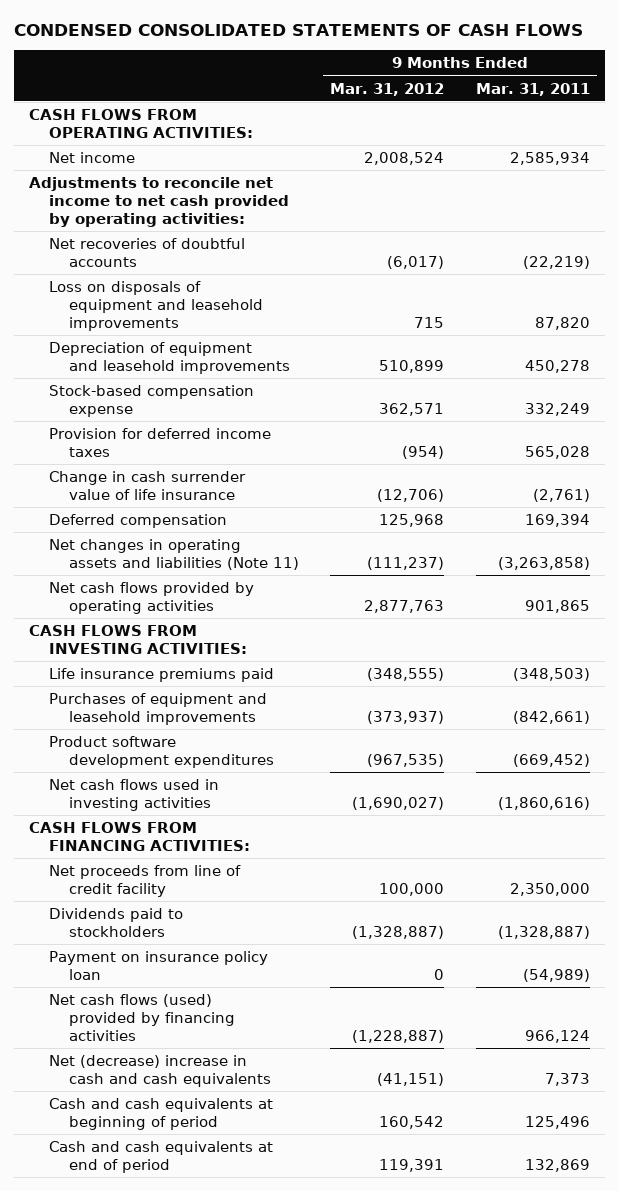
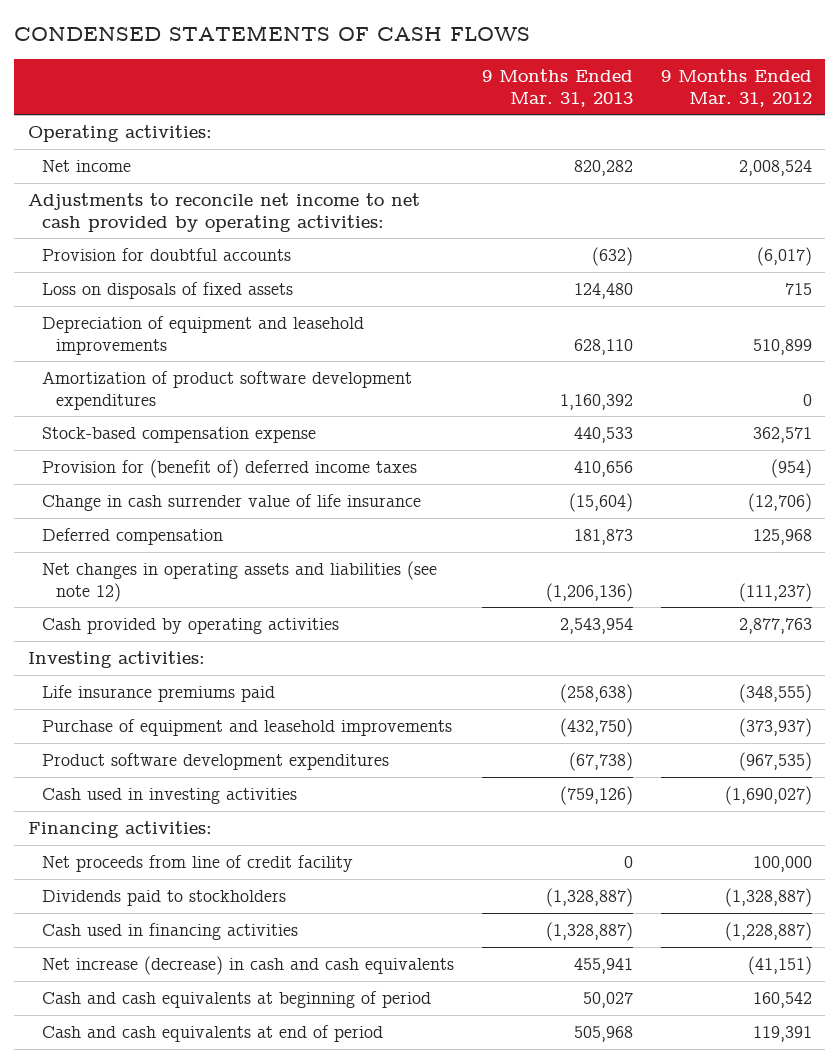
- CONDENSED CONSOLIDATED STATEMENTS OF CASH FLOWS
+ CONDENSED STATEMENTS OF CASH FLOWS
- | 9 Months Ended Mar. 31, 2012 | 9 Months Ended Mar. 31, 2011
+ | 9 Months Ended Mar. 31, 2013 | 9 Months Ended Mar. 31, 2012
- CASH FLOWS FROM OPERATING ACTIVITIES:
+ Operating activities:
- Net recoveries of doubtful accounts | (6,017) | (22,219)
- Loss on disposals of equipment and leasehold improvements | 715 | 87,820
+ Provision for doubtful accounts | (632) | (6,017)
+ Loss on disposals of fixed assets | 124,480 | 715
+ Amortization of product software development expenditures | 1,160,392 | 0
- Provision for deferred income taxes | (954) | 565,028
+ Provision for (benefit of) deferred income taxes | 410,656 | (954)
- Net changes in operating assets and liabilities (Note 11) | (111,237) | (3,263,858)
- Net cash flows provided by operating activities | 2,877,763 | 901,865
- CASH FLOWS FROM INVESTING ACTIVITIES:
+ Net changes in operating assets and liabilities (see note 12) | (1,206,136) | (111,237)
+ Cash provided by operating activities | 2,543,954 | 2,877,763
+ Investing activities:
- Purchases of equipment and leasehold improvements | (373,937) | (842,661)
+ Purchase of equipment and leasehold improvements | (432,750) | (373,937)
- Net cash flows used in investing activities | (1,690,027) | (1,860,616)
- CASH FLOWS FROM FINANCING ACTIVITIES:
+ Cash used in investing activities | (759,126) | (1,690,027)
+ Financing activities:
- Payment on insurance policy loan | 0 | (54,989)
- Net cash flows (used) provided by financing activities | (1,228,887) | 966,124
- Net (decrease) increase in cash and cash equivalents | (41,151) | 7,373
+ Cash used in financing activities | (1,328,887) | (1,228,887)
+ Net increase (decrease) in cash and cash equivalents | 455,941 | (41,151)

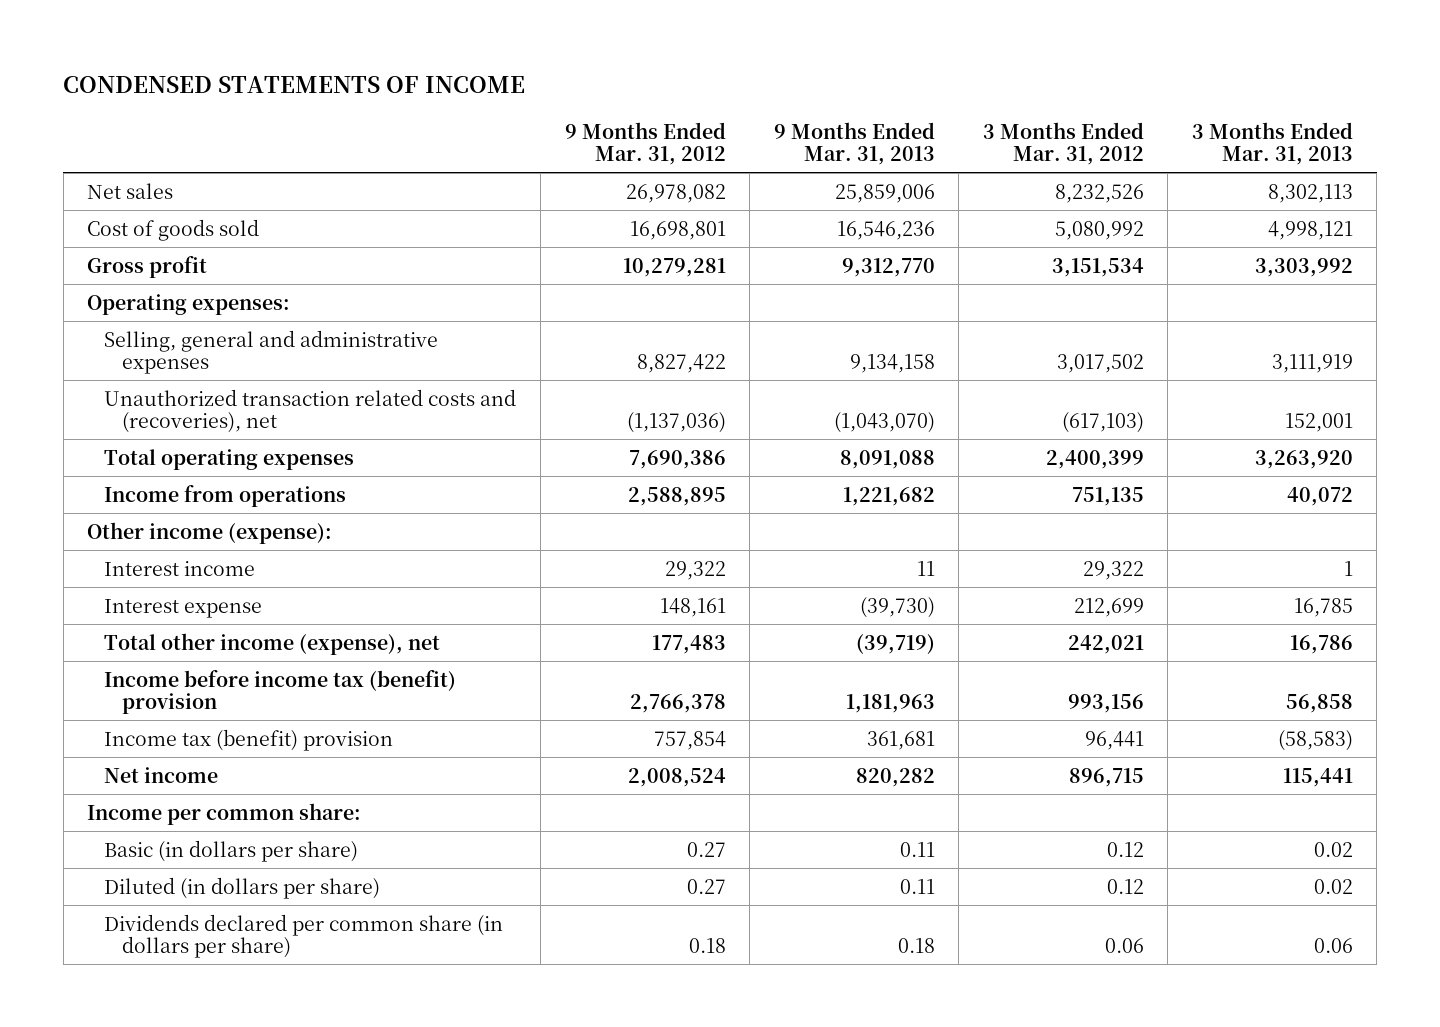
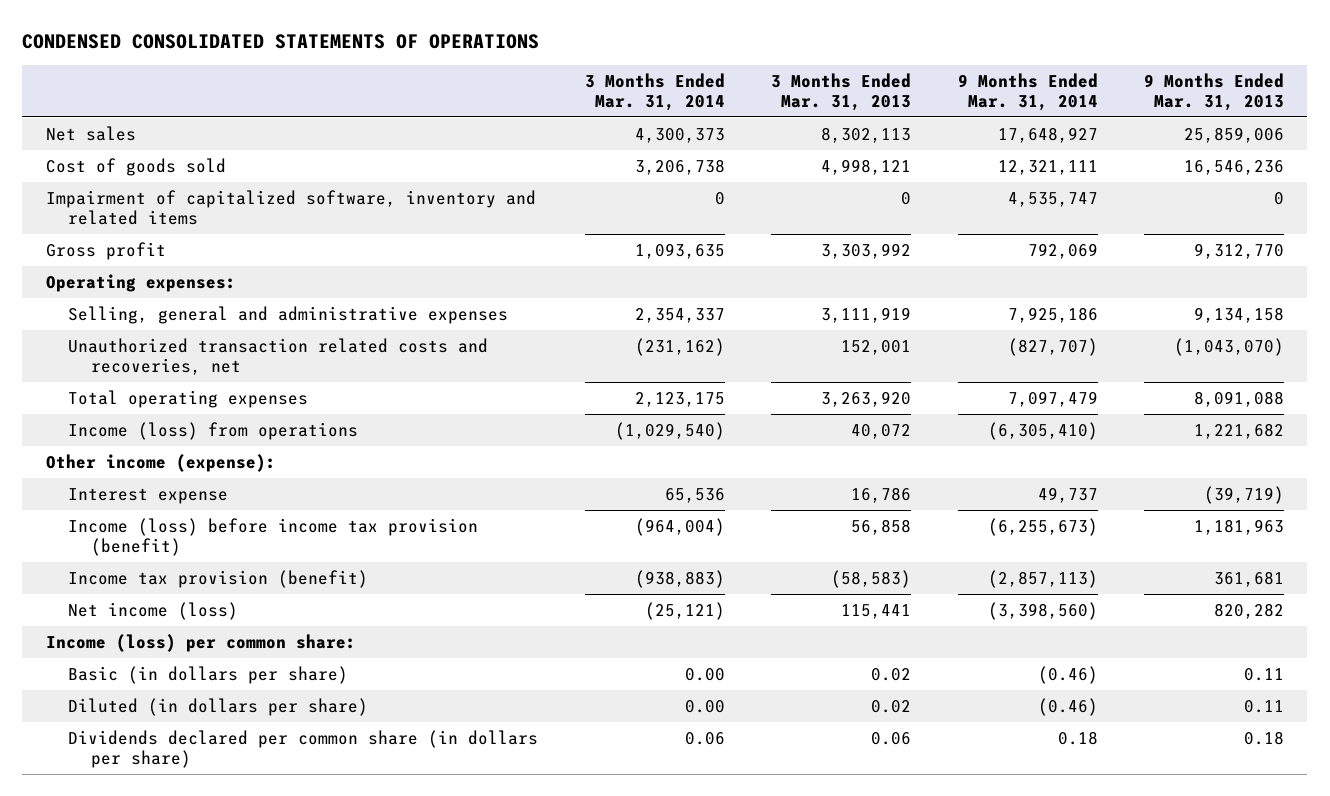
- CONDENSED STATEMENTS OF INCOME
+ CONDENSED CONSOLIDATED STATEMENTS OF OPERATIONS
- | 9 Months Ended Mar. 31, 2012 | 9 Months Ended Mar. 31, 2013 | 3 Months Ended Mar. 31, 2012 | 3 Months Ended Mar. 31, 2013
+ | 3 Months Ended Mar. 31, 2014 | 3 Months Ended Mar. 31, 2013 | 9 Months Ended Mar. 31, 2014 | 9 Months Ended Mar. 31, 2013
+ Impairment of capitalized software, inventory and related items | 0 | 0 | 4,535,747 | 0
- Unauthorized transaction related costs and (recoveries), net | (1,137,036) | (1,043,070) | (617,103) | 152,001
+ Unauthorized transaction related costs and recoveries, net | (231,162) | 152,001 | (827,707) | (1,043,070)
- Income from operations | 2,588,895 | 1,221,682 | 751,135 | 40,072
+ Income (loss) from operations | (1,029,540) | 40,072 | (6,305,410) | 1,221,682
- Interest income | 29,322 | 11 | 29,322 | 1
- Interest expense | 148,161 | (39,730) | 212,699 | 16,785
- Total other income (expense), net | 177,483 | (39,719) | 242,021 | 16,786
- Income before income tax (benefit) provision | 2,766,378 | 1,181,963 | 993,156 | 56,858
- Income tax (benefit) provision | 757,854 | 361,681 | 96,441 | (58,583)
- Net income | 2,008,524 | 820,282 | 896,715 | 115,441
- Income per common share:
+ Interest expense | 65,536 | 16,786 | 49,737 | (39,719)
+ Income (loss) before income tax provision (benefit) | (964,004) | 56,858 | (6,255,673) | 1,181,963
+ Income tax provision (benefit) | (938,883) | (58,583) | (2,857,113) | 361,681
+ Net income (loss) | (25,121) | 115,441 | (3,398,560) | 820,282
+ Income (loss) per common share:

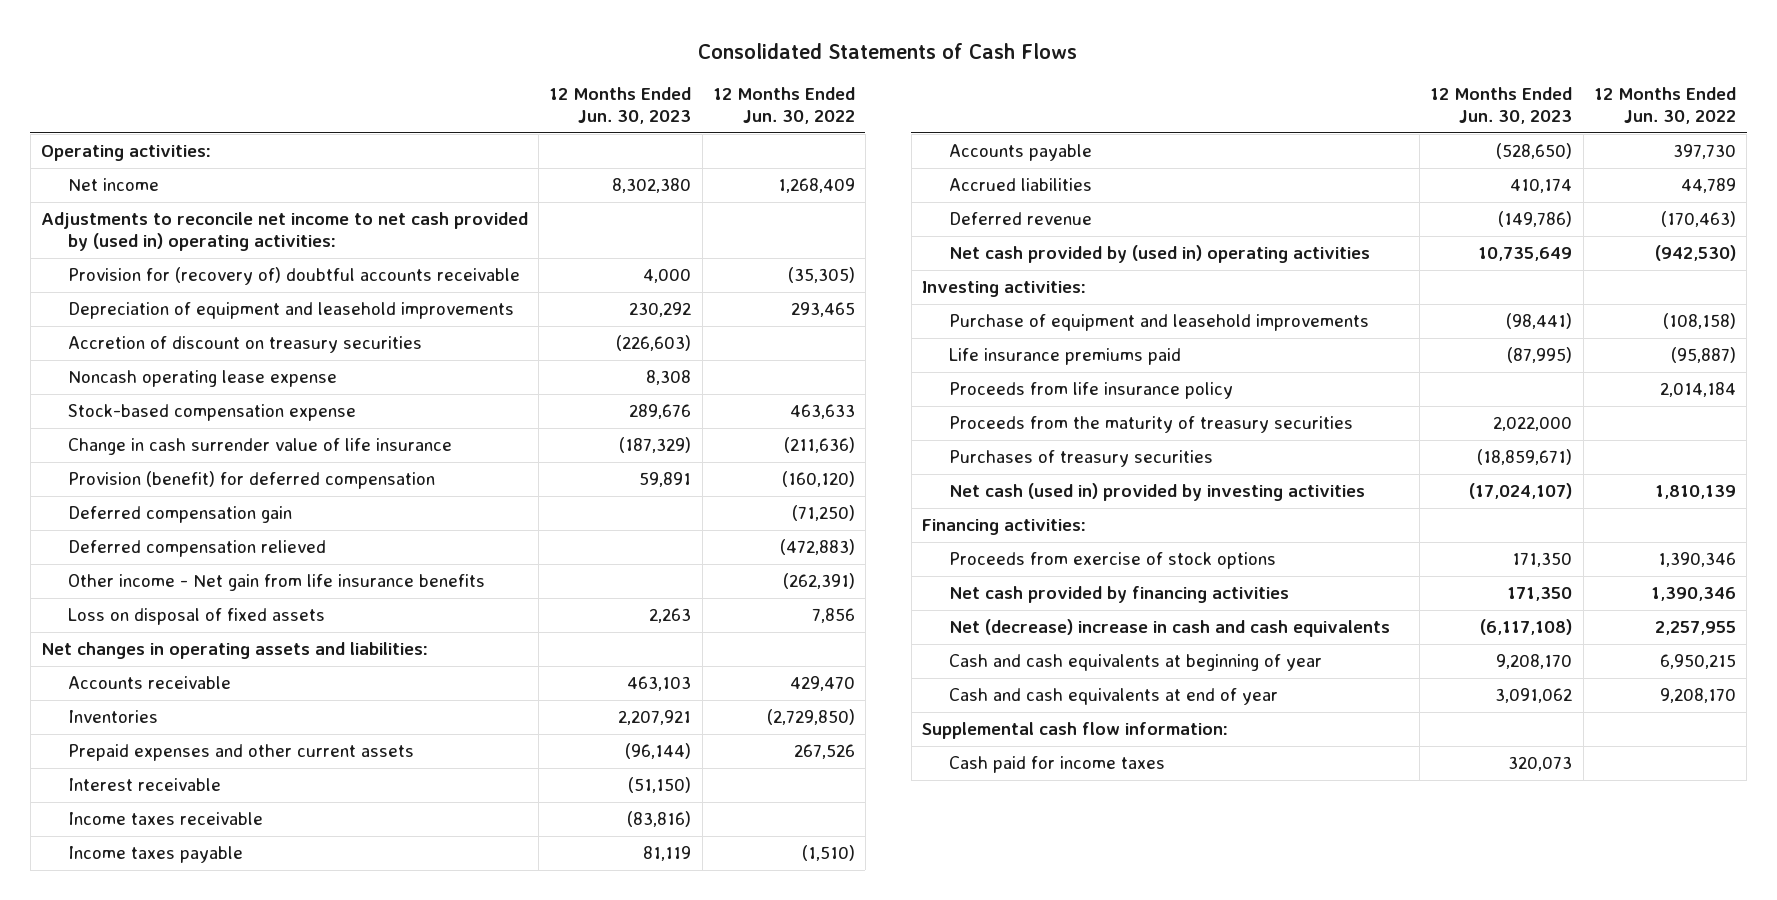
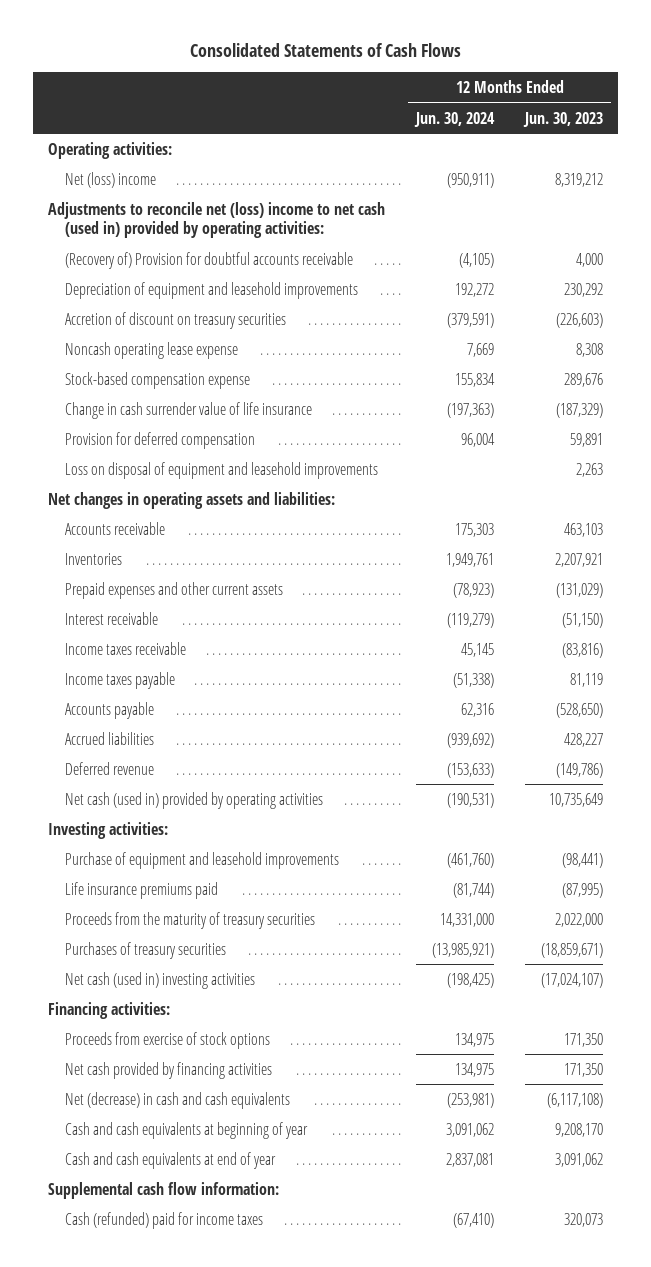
- | 12 Months Ended Jun. 30, 2023 | 12 Months Ended Jun. 30, 2022
+ | 12 Months Ended Jun. 30, 2024 | 12 Months Ended Jun. 30, 2023
- Net income | 8,302,380 | 1,268,409
- Adjustments to reconcile net income to net cash provided by (used in) operating activities:
- Provision for (recovery of) doubtful accounts receivable | 4,000 | (35,305)
+ Net (loss) income | (950,911) | 8,319,212
+ Adjustments to reconcile net (loss) income to net cash (used in) provided by operating activities:
+ (Recovery of) Provision for doubtful accounts receivable | (4,105) | 4,000
- Provision (benefit) for deferred compensation | 59,891 | (160,120)
- Deferred compensation gain | | (71,250)
- Deferred compensation relieved | | (472,883)
- Other income - Net gain from life insurance benefits | | (262,391)
- Loss on disposal of fixed assets | 2,263 | 7,856
+ Provision for deferred compensation | 96,004 | 59,891
+ Loss on disposal of equipment and leasehold improvements | | 2,263
- Prepaid expenses and other current assets | (96,144) | 267,526
+ Prepaid expenses and other current assets | (78,923) | (131,029)
- Accrued liabilities | 410,174 | 44,789
+ Accrued liabilities | (939,692) | 428,227
- Net cash provided by (used in) operating activities | 10,735,649 | (942,530)
+ Net cash (used in) provided by operating activities | (190,531) | 10,735,649
- Proceeds from life insurance policy | | 2,014,184
- Net cash (used in) provided by investing activities | (17,024,107) | 1,810,139
+ Net cash (used in) investing activities | (198,425) | (17,024,107)
- Net (decrease) increase in cash and cash equivalents | (6,117,108) | 2,257,955
+ Net (decrease) in cash and cash equivalents | (253,981) | (6,117,108)
- Cash paid for income taxes | 320,073 |
+ Cash (refunded) paid for income taxes | (67,410) | 320,073

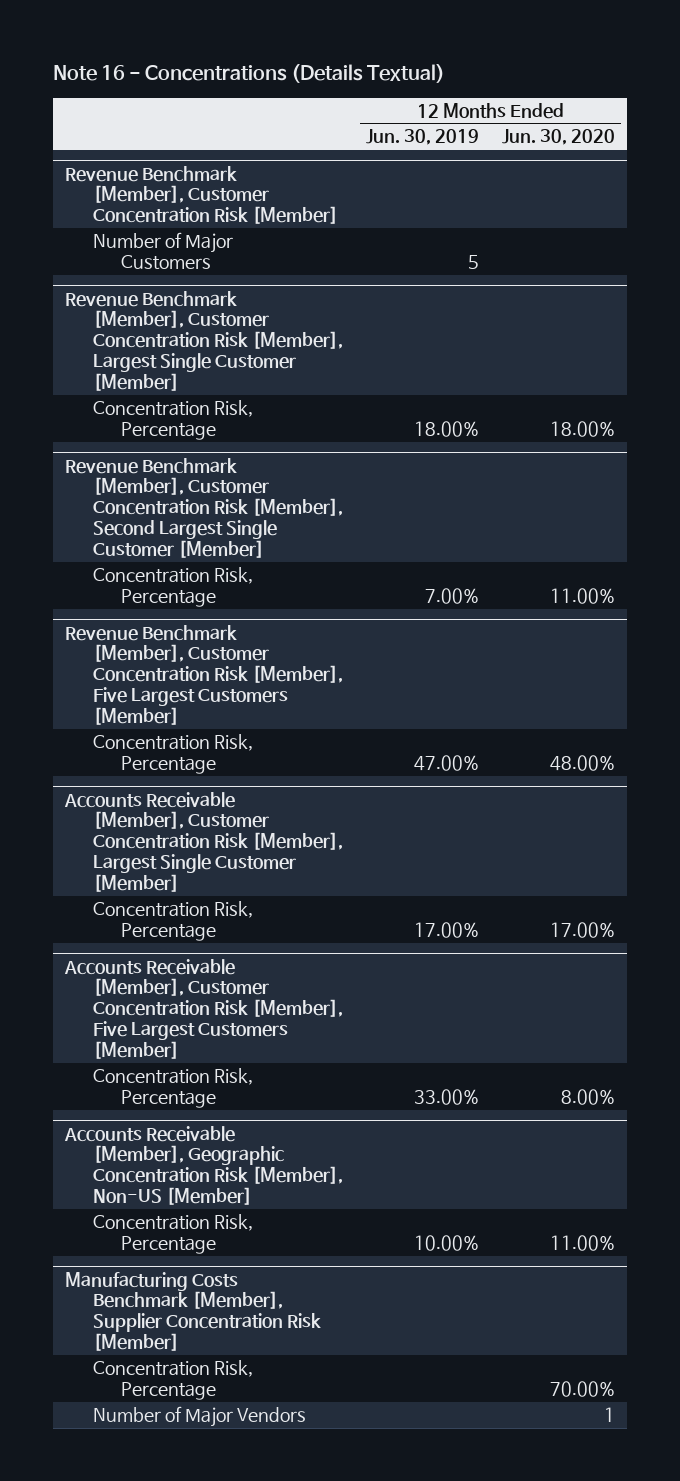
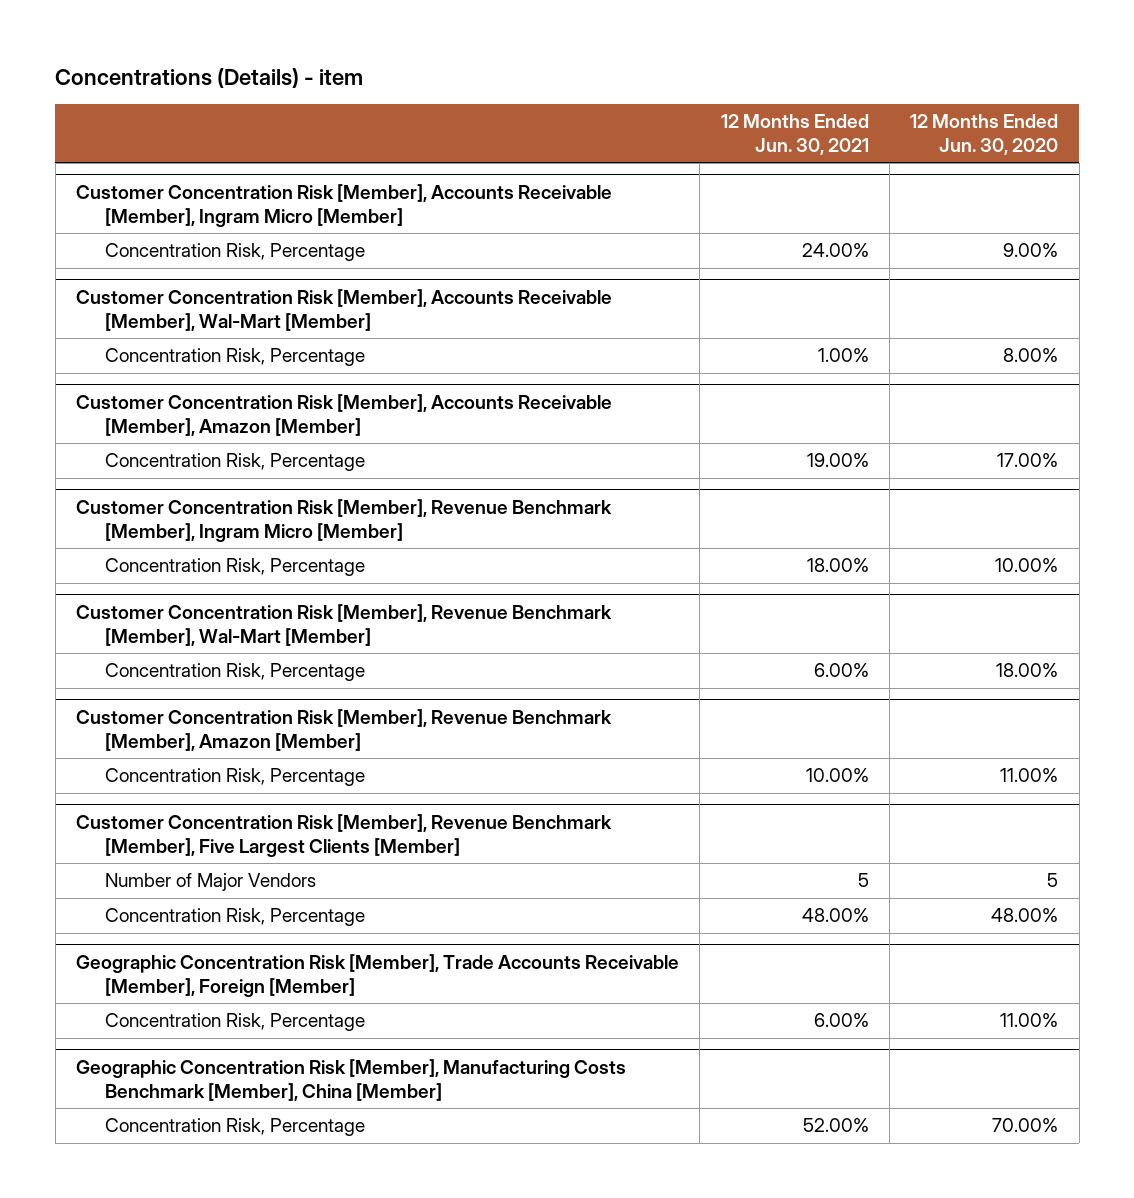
- Note 16 - Concentrations (Details Textual)
+ Concentrations (Details) - item
- | 12 Months Ended Jun. 30, 2019 | 12 Months Ended Jun. 30, 2020
+ | 12 Months Ended Jun. 30, 2021 | 12 Months Ended Jun. 30, 2020
- Revenue Benchmark [Member], Customer Concentration Risk [Member]
- Number of Major Customers | 5 |
- Revenue Benchmark [Member], Customer Concentration Risk [Member], Largest Single Customer [Member]
+ Customer Concentration Risk [Member], Accounts Receivable [Member], Ingram Micro [Member]
+ Concentration Risk, Percentage | 24.00% | 9.00%
+ Customer Concentration Risk [Member], Accounts Receivable [Member], Wal-Mart [Member]
+ Concentration Risk, Percentage | 1.00% | 8.00%
+ Customer Concentration Risk [Member], Accounts Receivable [Member], Amazon [Member]
+ Concentration Risk, Percentage | 19.00% | 17.00%
+ Customer Concentration Risk [Member], Revenue Benchmark [Member], Ingram Micro [Member]
+ Concentration Risk, Percentage | 18.00% | 10.00%
+ Customer Concentration Risk [Member], Revenue Benchmark [Member], Wal-Mart [Member]
- Revenue Benchmark [Member], Customer Concentration Risk [Member], Second Largest Single Customer [Member]
+ Customer Concentration Risk [Member], Revenue Benchmark [Member], Amazon [Member]
- Revenue Benchmark [Member], Customer Concentration Risk [Member], Five Largest Customers [Member]
+ Customer Concentration Risk [Member], Revenue Benchmark [Member], Five Largest Clients [Member]
+ Number of Major Vendors | 5 | 5
- Accounts Receivable [Member], Customer Concentration Risk [Member], Largest Single Customer [Member]
- Concentration Risk, Percentage | 17.00% | 17.00%
- Accounts Receivable [Member], Customer Concentration Risk [Member], Five Largest Customers [Member]
- Concentration Risk, Percentage | 33.00% | 8.00%
- Accounts Receivable [Member], Geographic Concentration Risk [Member], Non-US [Member]
+ Geographic Concentration Risk [Member], Trade Accounts Receivable [Member], Foreign [Member]
- Manufacturing Costs Benchmark [Member], Supplier Concentration Risk [Member]
+ Geographic Concentration Risk [Member], Manufacturing Costs Benchmark [Member], China [Member]
- Number of Major Vendors | | 1

